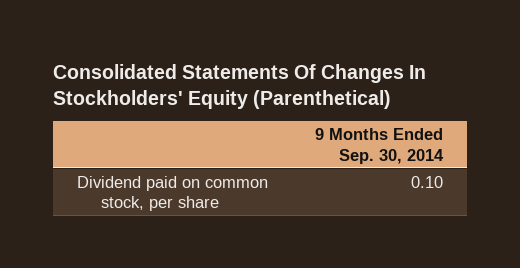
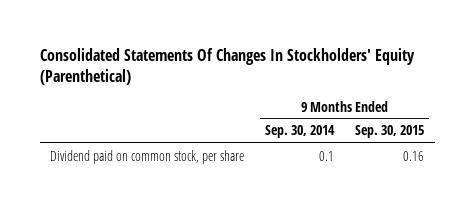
- | 9 Months Ended Sep. 30, 2014
+ | 9 Months Ended Sep. 30, 2014 | 9 Months Ended Sep. 30, 2015
- Dividend paid on common stock, per share | 0.10
+ Dividend paid on common stock, per share | 0.1 | 0.16

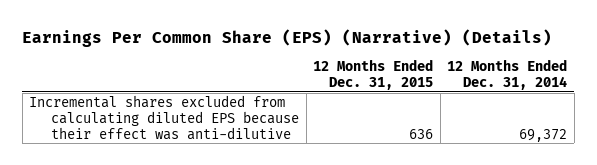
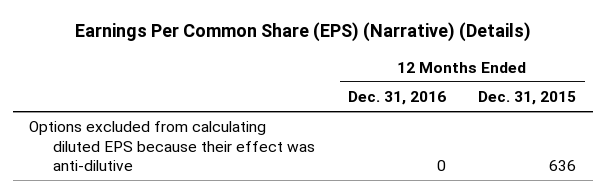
- | 12 Months Ended Dec. 31, 2015 | 12 Months Ended Dec. 31, 2014
+ | 12 Months Ended Dec. 31, 2016 | 12 Months Ended Dec. 31, 2015
- Incremental shares excluded from calculating diluted EPS because their effect was anti-dilutive | 636 | 69,372
+ Options excluded from calculating diluted EPS because their effect was anti-dilutive | 0 | 636

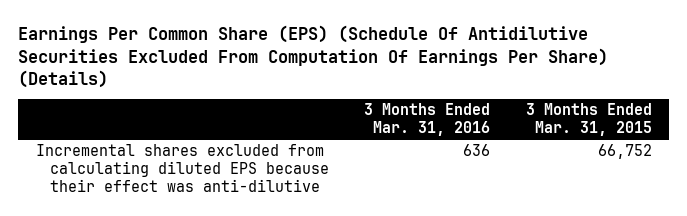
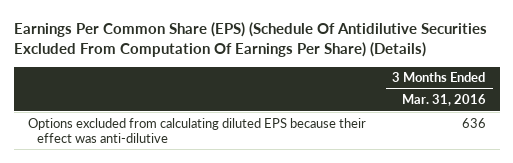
- | 3 Months Ended Mar. 31, 2016 | 3 Months Ended Mar. 31, 2015
+ | 3 Months Ended Mar. 31, 2016
- Incremental shares excluded from calculating diluted EPS because their effect was anti-dilutive | 636 | 66,752
+ Options excluded from calculating diluted EPS because their effect was anti-dilutive | 636

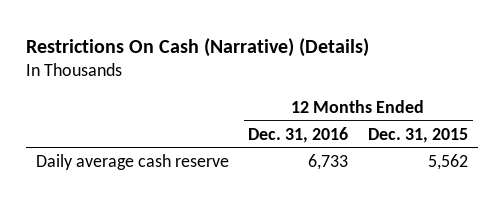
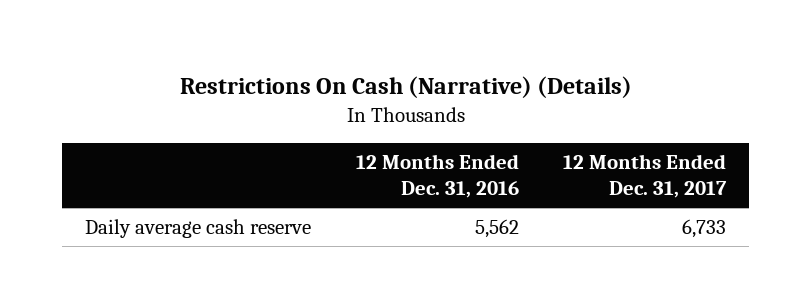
- | 12 Months Ended Dec. 31, 2016 | 12 Months Ended Dec. 31, 2015
+ | 12 Months Ended Dec. 31, 2016 | 12 Months Ended Dec. 31, 2017
- Daily average cash reserve | 6,733 | 5,562
+ Daily average cash reserve | 5,562 | 6,733

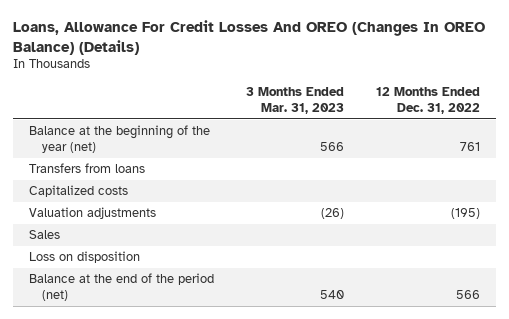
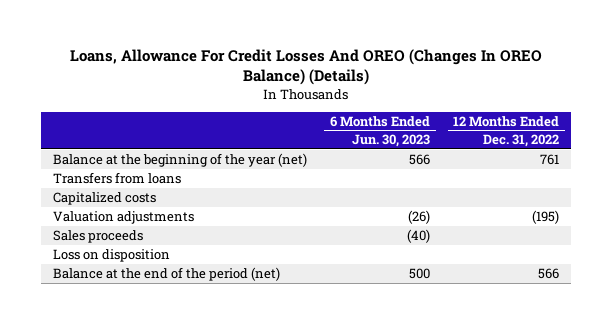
- | 3 Months Ended Mar. 31, 2023 | 12 Months Ended Dec. 31, 2022
+ | 6 Months Ended Jun. 30, 2023 | 12 Months Ended Dec. 31, 2022
- Sales
+ Sales proceeds | (40) |

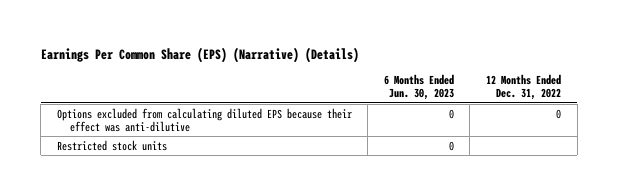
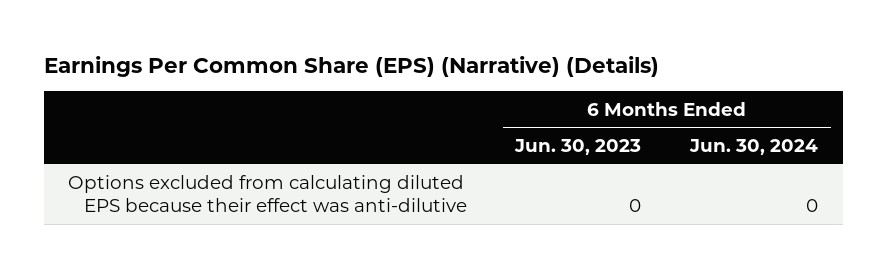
- | 6 Months Ended Jun. 30, 2023 | 12 Months Ended Dec. 31, 2022
+ | 6 Months Ended Jun. 30, 2023 | 6 Months Ended Jun. 30, 2024
- Restricted stock units | 0 |

